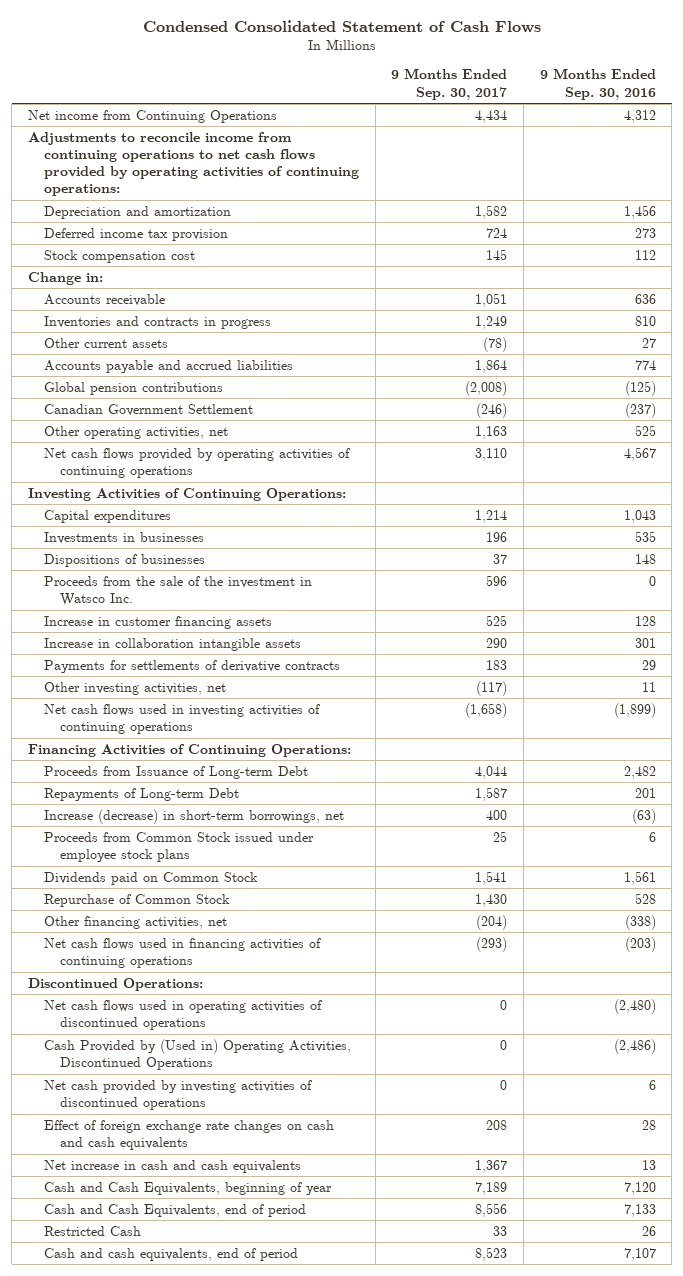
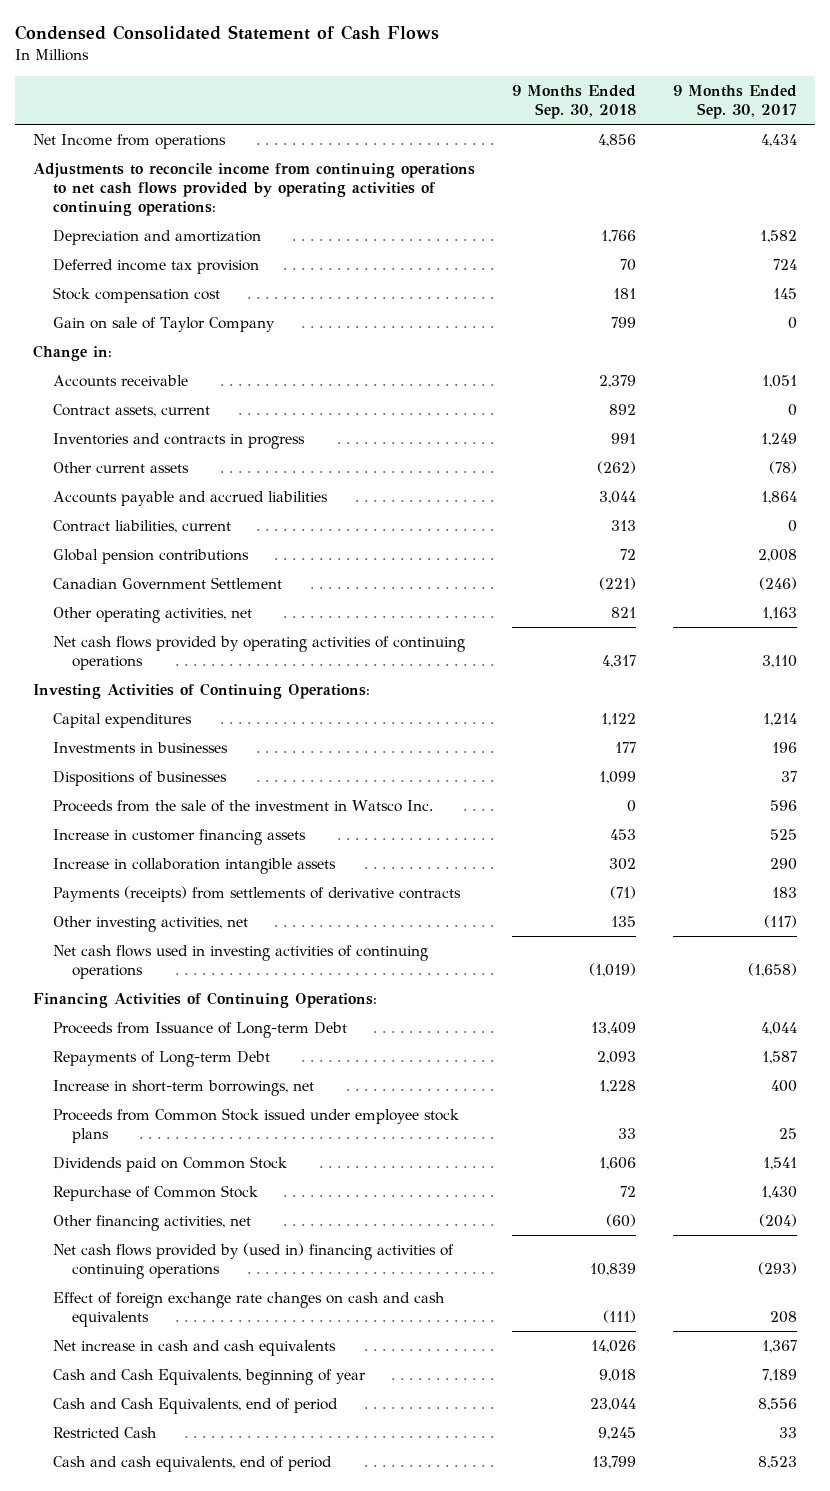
- | 9 Months Ended Sep. 30, 2017 | 9 Months Ended Sep. 30, 2016
+ | 9 Months Ended Sep. 30, 2018 | 9 Months Ended Sep. 30, 2017
- Net income from Continuing Operations | 4,434 | 4,312
+ Net Income from operations | 4,856 | 4,434
+ Gain on sale of Taylor Company | 799 | 0
+ Contract assets, current | 892 | 0
- Global pension contributions | (2,008) | (125)
+ Contract liabilities, current | 313 | 0
+ Global pension contributions | 72 | 2,008
- Payments for settlements of derivative contracts | 183 | 29
+ Payments (receipts) from settlements of derivative contracts | (71) | 183
- Increase (decrease) in short-term borrowings, net | 400 | (63)
+ Increase in short-term borrowings, net | 1,228 | 400
- Net cash flows used in financing activities of continuing operations | (293) | (203)
- Discontinued Operations:
- Net cash flows used in operating activities of discontinued operations | 0 | (2,480)
- Cash Provided by (Used in) Operating Activities, Discontinued Operations | 0 | (2,486)
- Net cash provided by investing activities of discontinued operations | 0 | 6
+ Net cash flows provided by (used in) financing activities of continuing operations | 10,839 | (293)

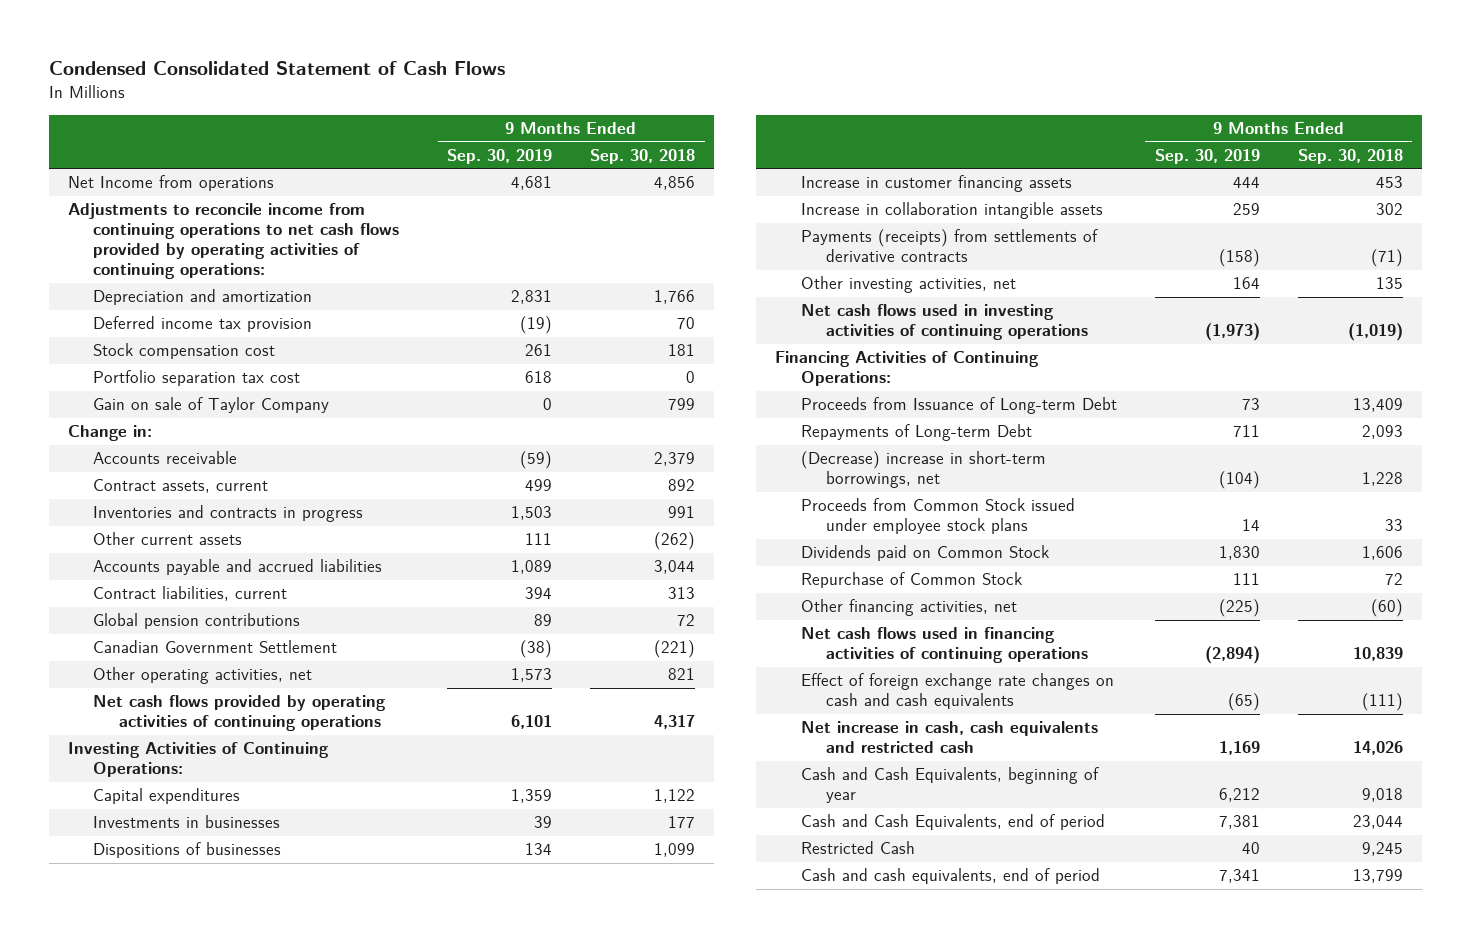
- | 9 Months Ended Sep. 30, 2018 | 9 Months Ended Sep. 30, 2017
+ | 9 Months Ended Sep. 30, 2019 | 9 Months Ended Sep. 30, 2018
+ Portfolio separation tax cost | 618 | 0
- Proceeds from the sale of the investment in Watsco Inc. | 0 | 596
- Increase in short-term borrowings, net | 1,228 | 400
+ (Decrease) increase in short-term borrowings, net | (104) | 1,228
- Net cash flows provided by (used in) financing activities of continuing operations | 10,839 | (293)
+ Net cash flows used in financing activities of continuing operations | (2,894) | 10,839
- Net increase in cash and cash equivalents | 14,026 | 1,367
+ Net increase in cash, cash equivalents and restricted cash | 1,169 | 14,026

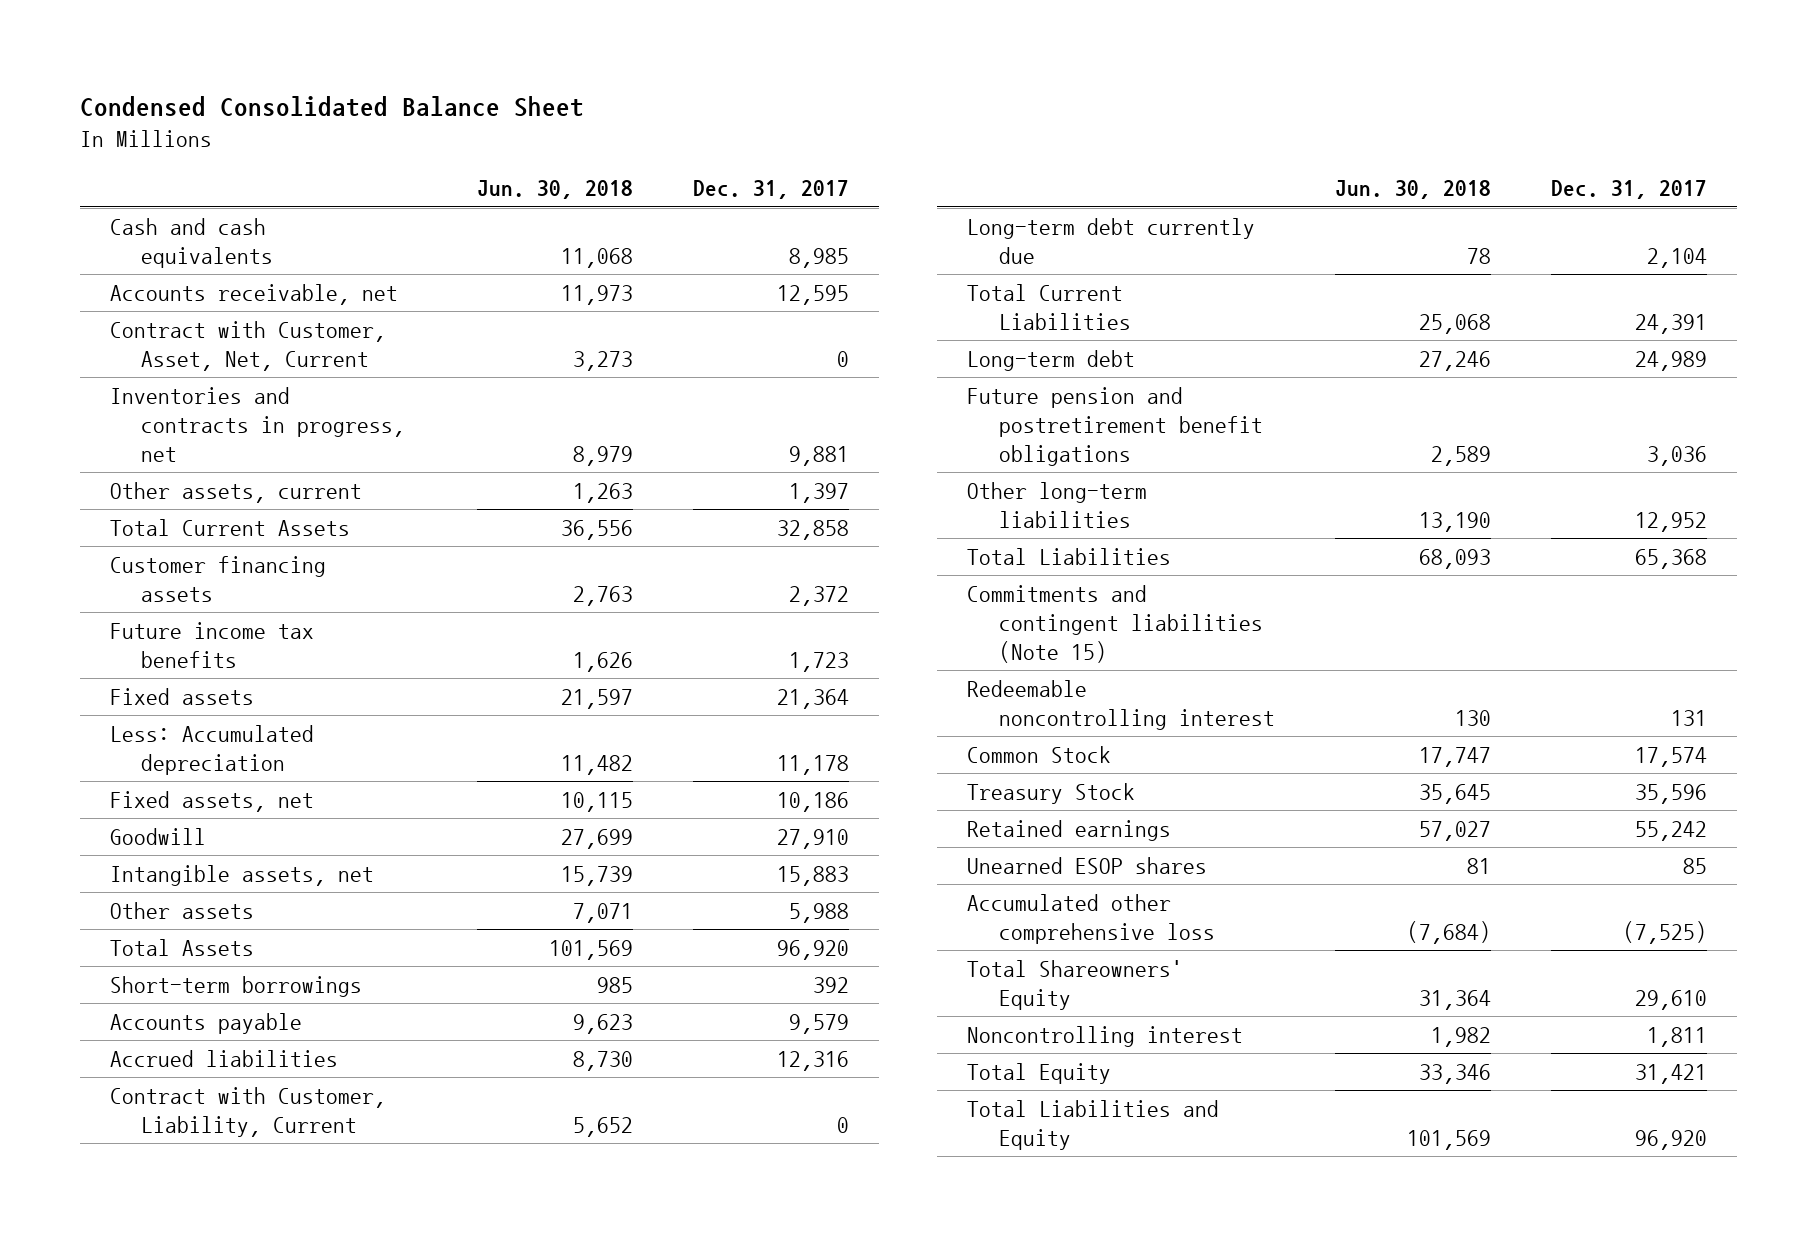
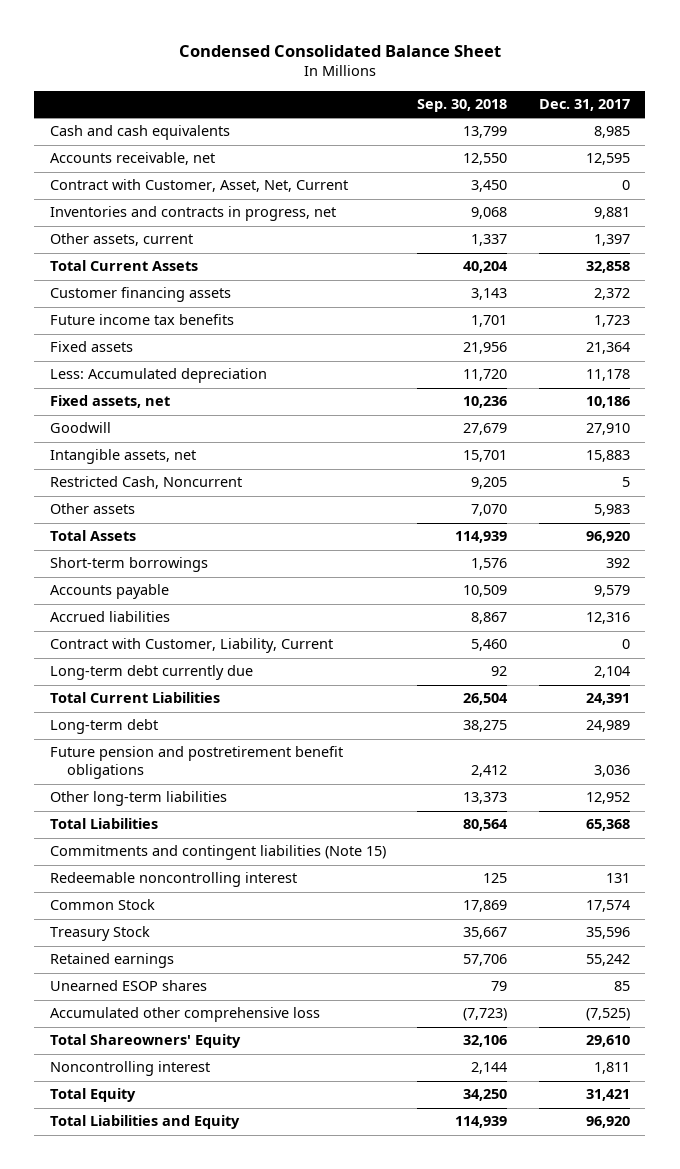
- | Jun. 30, 2018 | Dec. 31, 2017
+ | Sep. 30, 2018 | Dec. 31, 2017
- Other assets | 7,071 | 5,988
+ Restricted Cash, Noncurrent | 9,205 | 5
+ Other assets | 7,070 | 5,983

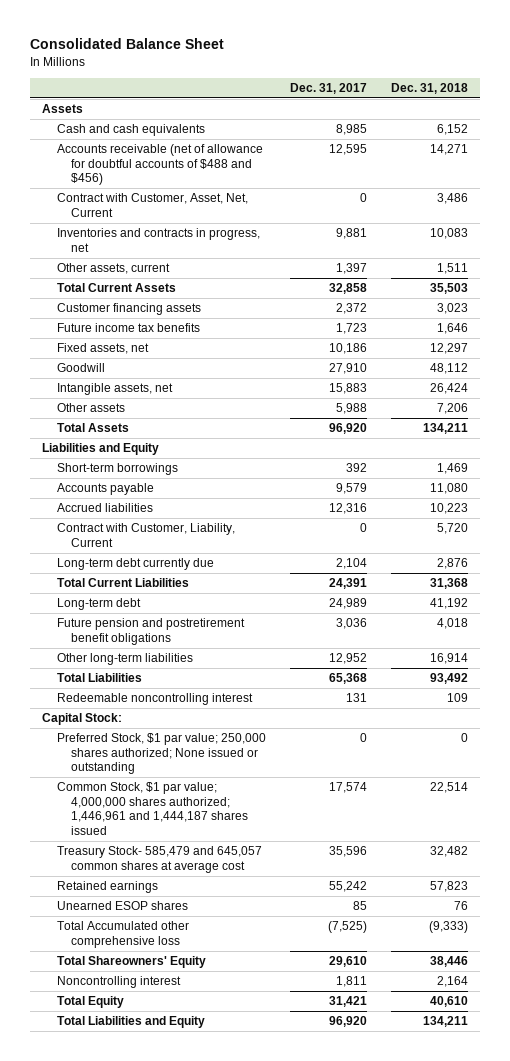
- Condensed Consolidated Balance Sheet
+ Consolidated Balance Sheet
- | Sep. 30, 2018 | Dec. 31, 2017
+ | Dec. 31, 2017 | Dec. 31, 2018
+ Assets
- Accounts receivable, net | 12,550 | 12,595
+ Accounts receivable (net of allowance for doubtful accounts of $488 and $456) | 12,595 | 14,271
- Fixed assets | 21,956 | 21,364
- Less: Accumulated depreciation | 11,720 | 11,178
- Restricted Cash, Noncurrent | 9,205 | 5
- Other assets | 7,070 | 5,983
+ Other assets | 5,988 | 7,206
+ Liabilities and Equity
- Commitments and contingent liabilities (Note 15)
- Common Stock | 17,869 | 17,574
- Treasury Stock | 35,667 | 35,596
+ Capital Stock:
+ Preferred Stock, $1 par value; 250,000 shares authorized; None issued or outstanding | 0 | 0
+ Common Stock, $1 par value; 4,000,000 shares authorized; 1,446,961 and 1,444,187 shares issued | 17,574 | 22,514
+ Treasury Stock- 585,479 and 645,057 common shares at average cost | 35,596 | 32,482
- Accumulated other comprehensive loss | (7,723) | (7,525)
+ Total Accumulated other comprehensive loss | (7,525) | (9,333)

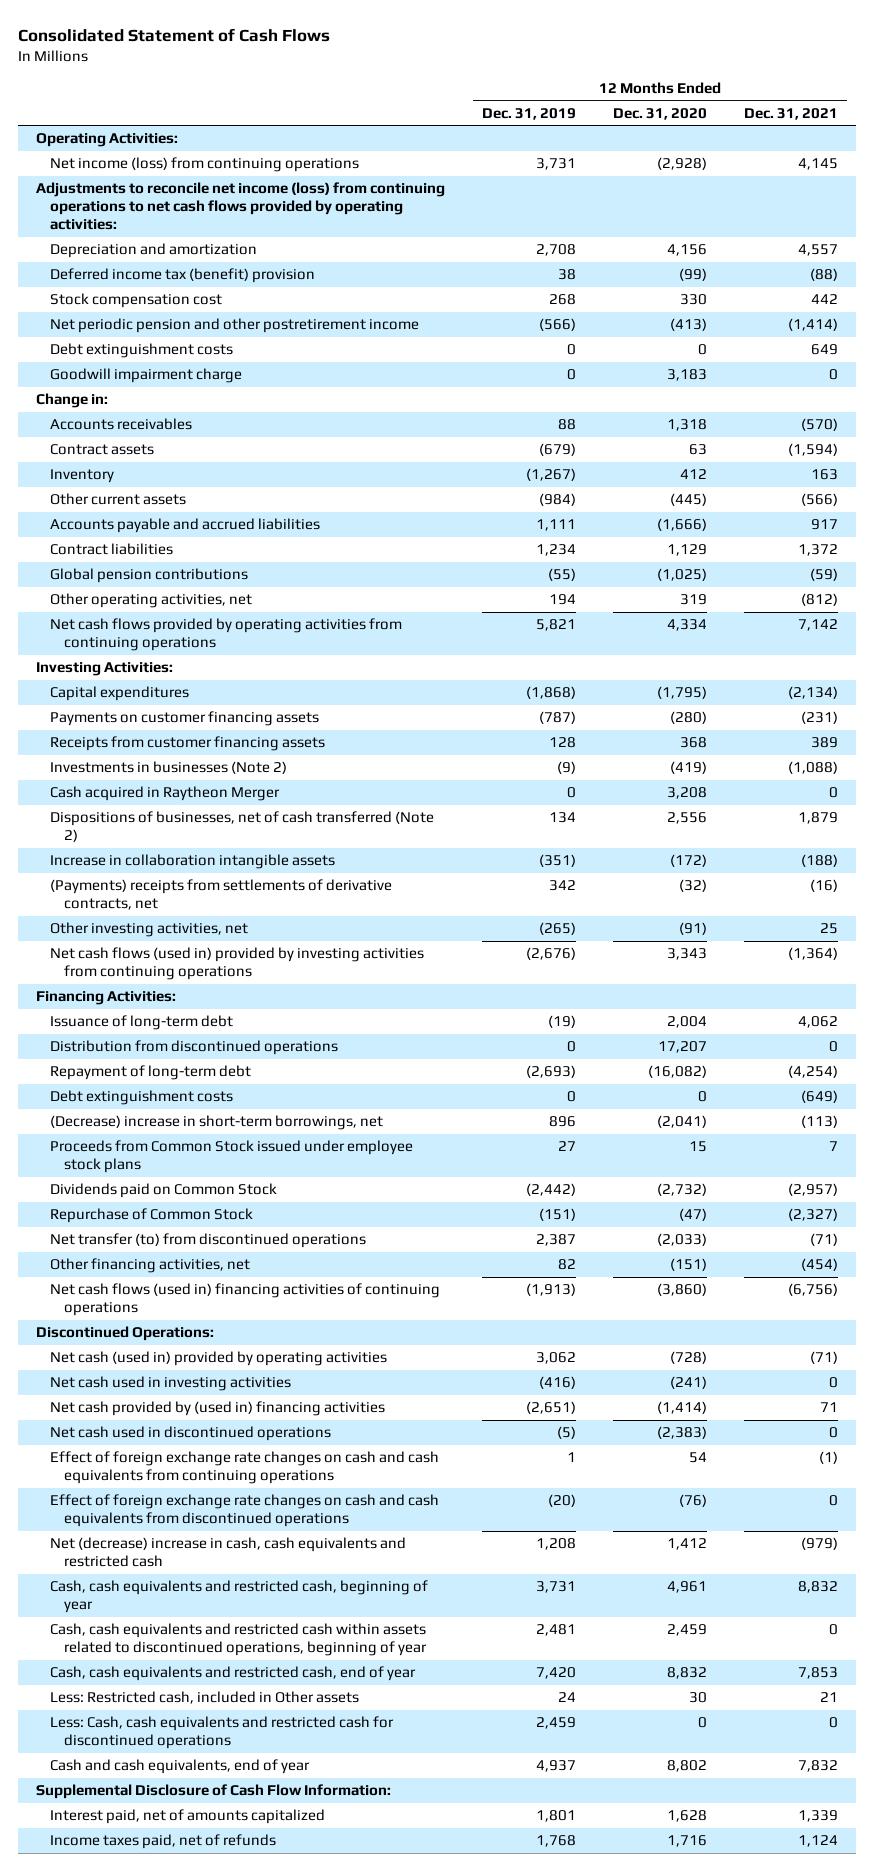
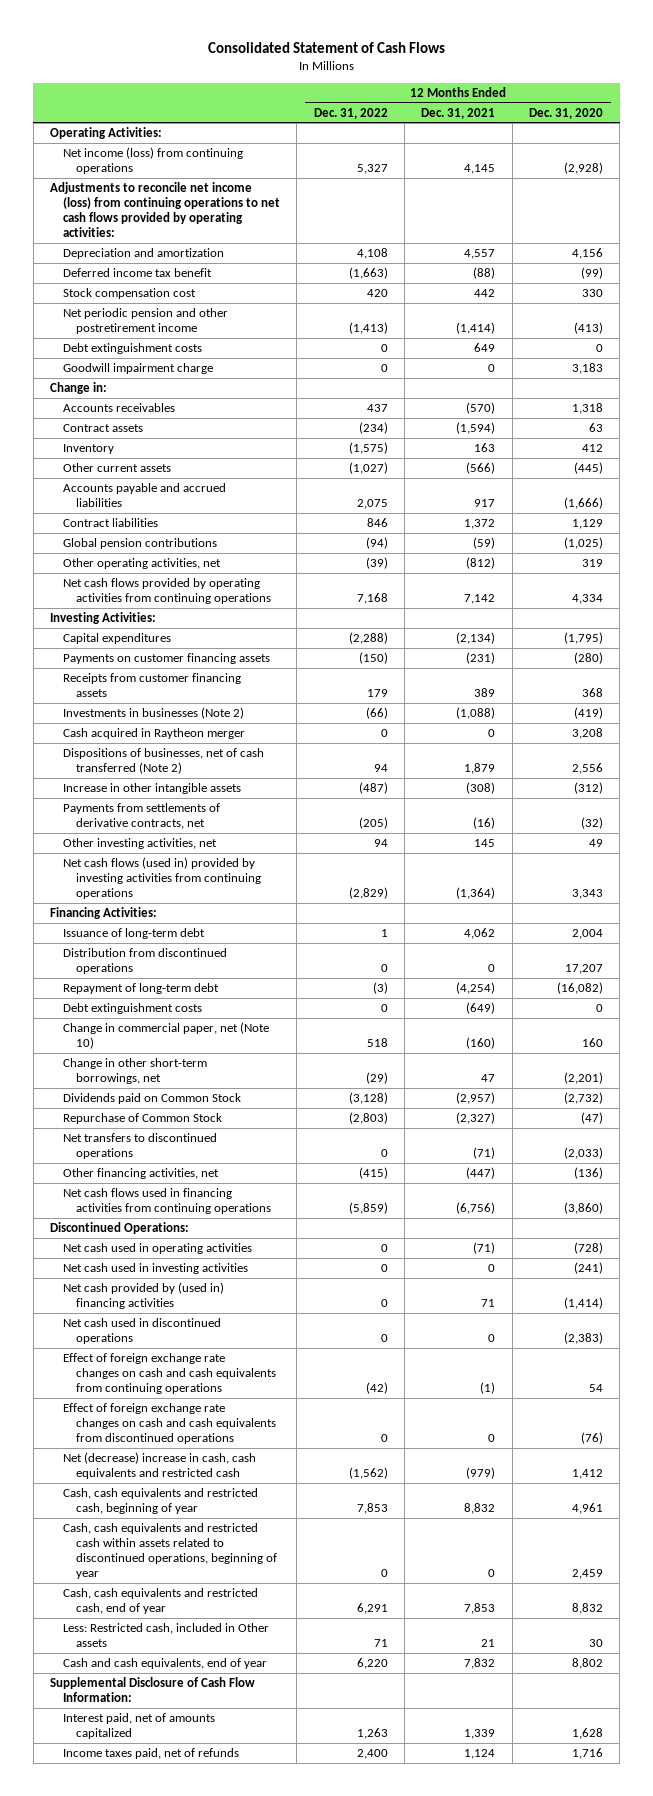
- | 12 Months Ended Dec. 31, 2019 | 12 Months Ended Dec. 31, 2020 | 12 Months Ended Dec. 31, 2021
+ | 12 Months Ended Dec. 31, 2022 | 12 Months Ended Dec. 31, 2021 | 12 Months Ended Dec. 31, 2020
- Deferred income tax (benefit) provision | 38 | (99) | (88)
+ Deferred income tax benefit | (1,663) | (88) | (99)
- Cash acquired in Raytheon Merger | 0 | 3,208 | 0
+ Cash acquired in Raytheon merger | 0 | 0 | 3,208
- Increase in collaboration intangible assets | (351) | (172) | (188)
- (Payments) receipts from settlements of derivative contracts, net | 342 | (32) | (16)
- Other investing activities, net | (265) | (91) | 25
+ Increase in other intangible assets | (487) | (308) | (312)
+ Payments from settlements of derivative contracts, net | (205) | (16) | (32)
+ Other investing activities, net | 94 | 145 | 49
- (Decrease) increase in short-term borrowings, net | 896 | (2,041) | (113)
- Proceeds from Common Stock issued under employee stock plans | 27 | 15 | 7
+ Change in commercial paper, net (Note 10) | 518 | (160) | 160
+ Change in other short-term borrowings, net | (29) | 47 | (2,201)
- Net transfer (to) from discontinued operations | 2,387 | (2,033) | (71)
- Other financing activities, net | 82 | (151) | (454)
- Net cash flows (used in) financing activities of continuing operations | (1,913) | (3,860) | (6,756)
+ Net transfers to discontinued operations | 0 | (71) | (2,033)
+ Other financing activities, net | (415) | (447) | (136)
+ Net cash flows used in financing activities from continuing operations | (5,859) | (6,756) | (3,860)
- Net cash (used in) provided by operating activities | 3,062 | (728) | (71)
+ Net cash used in operating activities | 0 | (71) | (728)
- Less: Cash, cash equivalents and restricted cash for discontinued operations | 2,459 | 0 | 0

